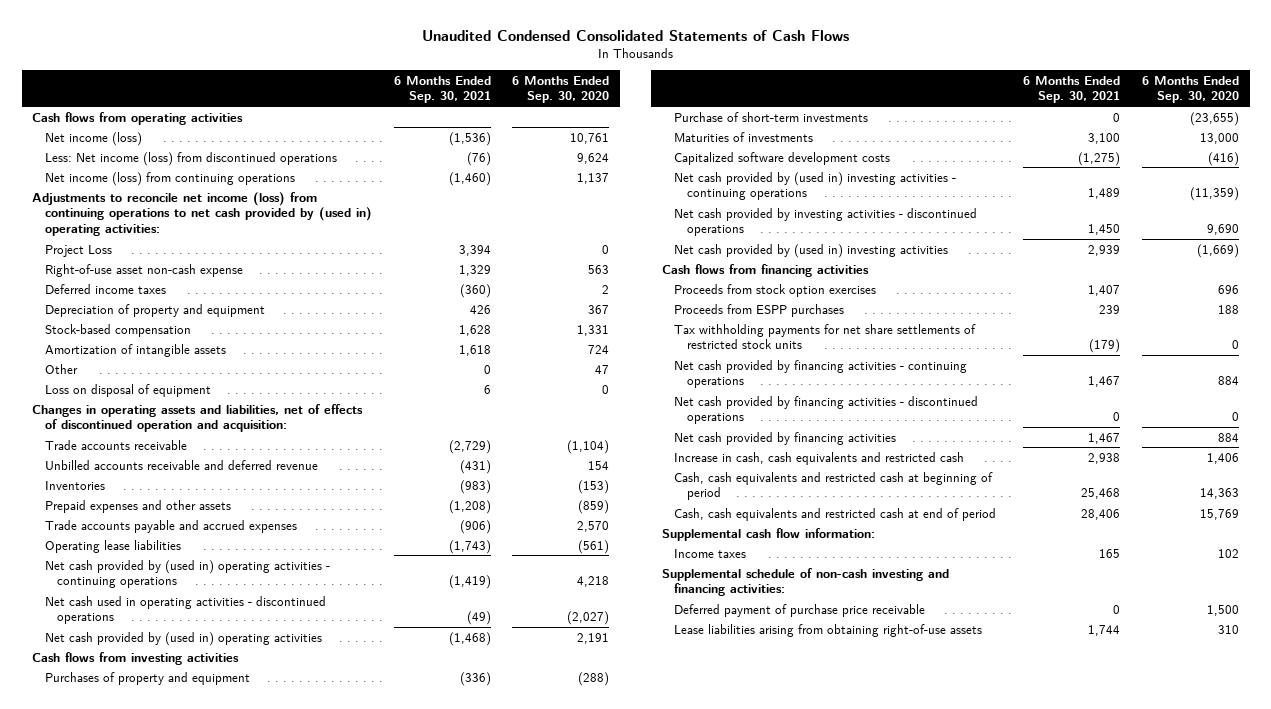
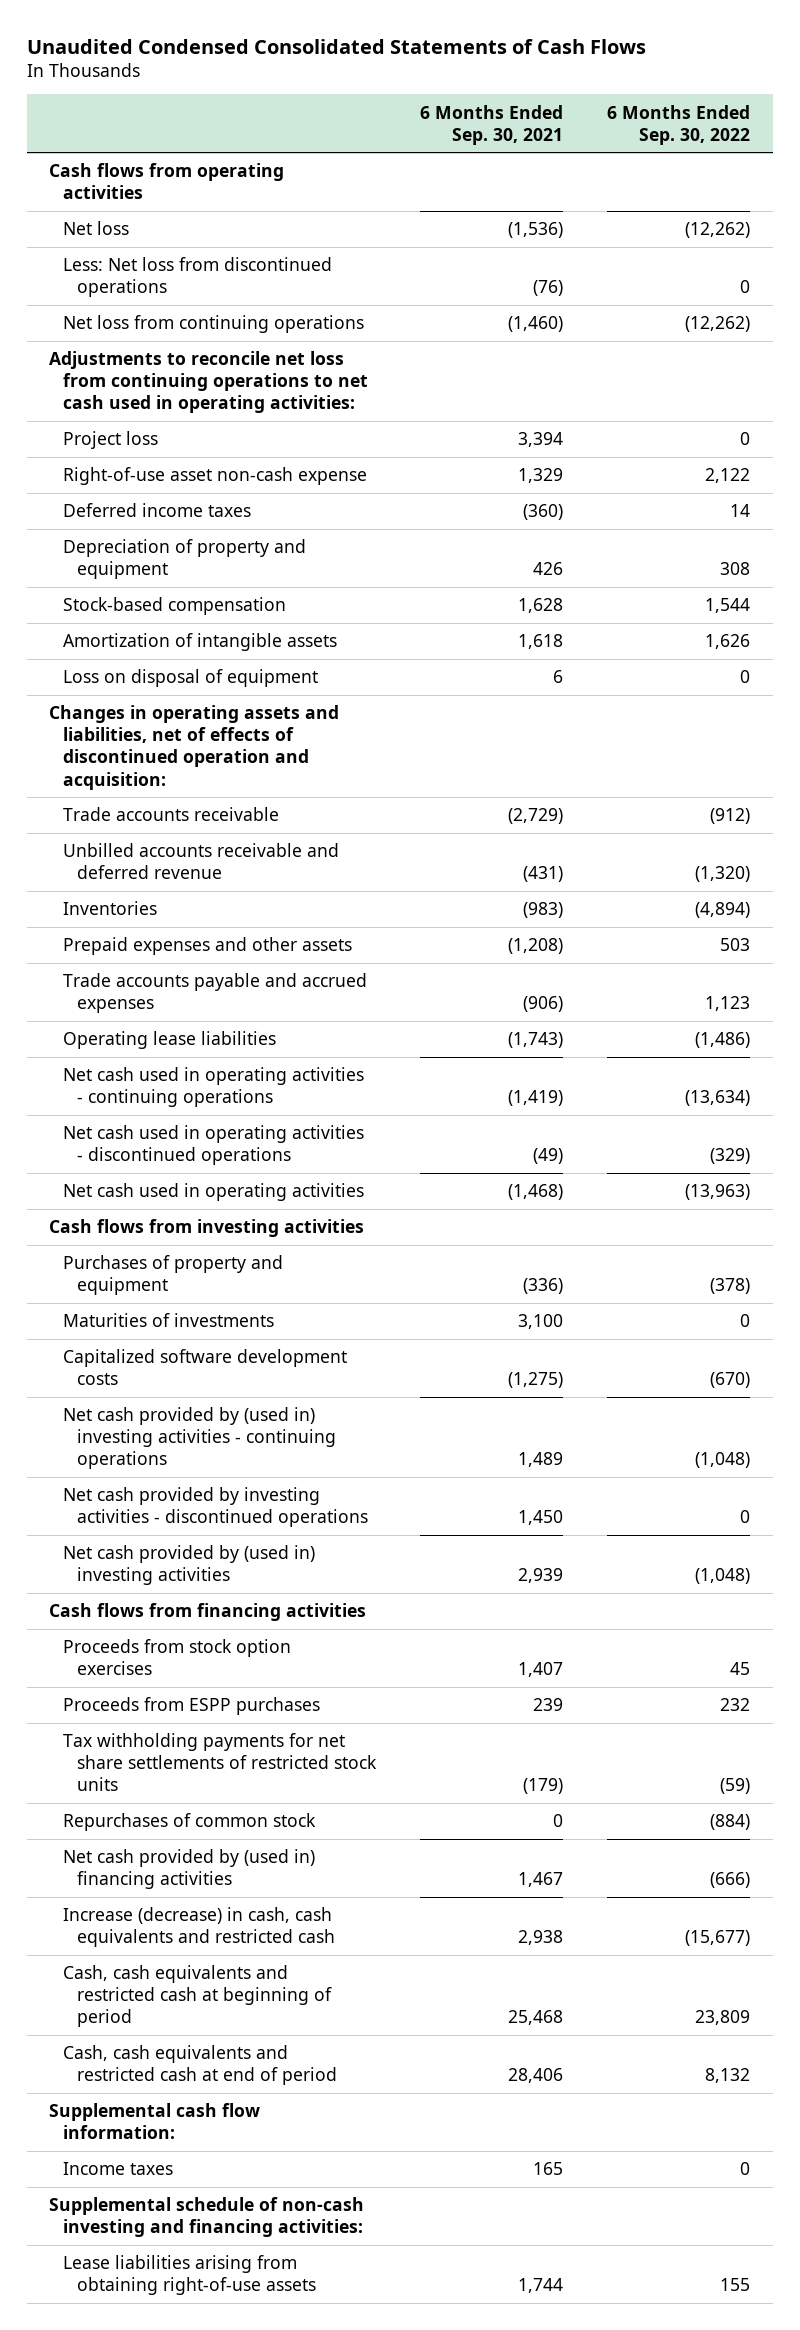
- | 6 Months Ended Sep. 30, 2021 | 6 Months Ended Sep. 30, 2020
+ | 6 Months Ended Sep. 30, 2021 | 6 Months Ended Sep. 30, 2022
- Net income (loss) | (1,536) | 10,761
- Less: Net income (loss) from discontinued operations | (76) | 9,624
- Net income (loss) from continuing operations | (1,460) | 1,137
- Adjustments to reconcile net income (loss) from continuing operations to net cash provided by (used in) operating activities:
- Project Loss | 3,394 | 0
+ Net loss | (1,536) | (12,262)
+ Less: Net loss from discontinued operations | (76) | 0
+ Net loss from continuing operations | (1,460) | (12,262)
+ Adjustments to reconcile net loss from continuing operations to net cash used in operating activities:
+ Project loss | 3,394 | 0
- Other | 0 | 47
- Net cash provided by (used in) operating activities - continuing operations | (1,419) | 4,218
+ Net cash used in operating activities - continuing operations | (1,419) | (13,634)
- Net cash provided by (used in) operating activities | (1,468) | 2,191
+ Net cash used in operating activities | (1,468) | (13,963)
- Purchase of short-term investments | 0 | (23,655)
- Net cash provided by financing activities - continuing operations | 1,467 | 884
- Net cash provided by financing activities - discontinued operations | 0 | 0
- Net cash provided by financing activities | 1,467 | 884
- Increase in cash, cash equivalents and restricted cash | 2,938 | 1,406
+ Repurchases of common stock | 0 | (884)
+ Net cash provided by (used in) financing activities | 1,467 | (666)
+ Increase (decrease) in cash, cash equivalents and restricted cash | 2,938 | (15,677)
- Deferred payment of purchase price receivable | 0 | 1,500

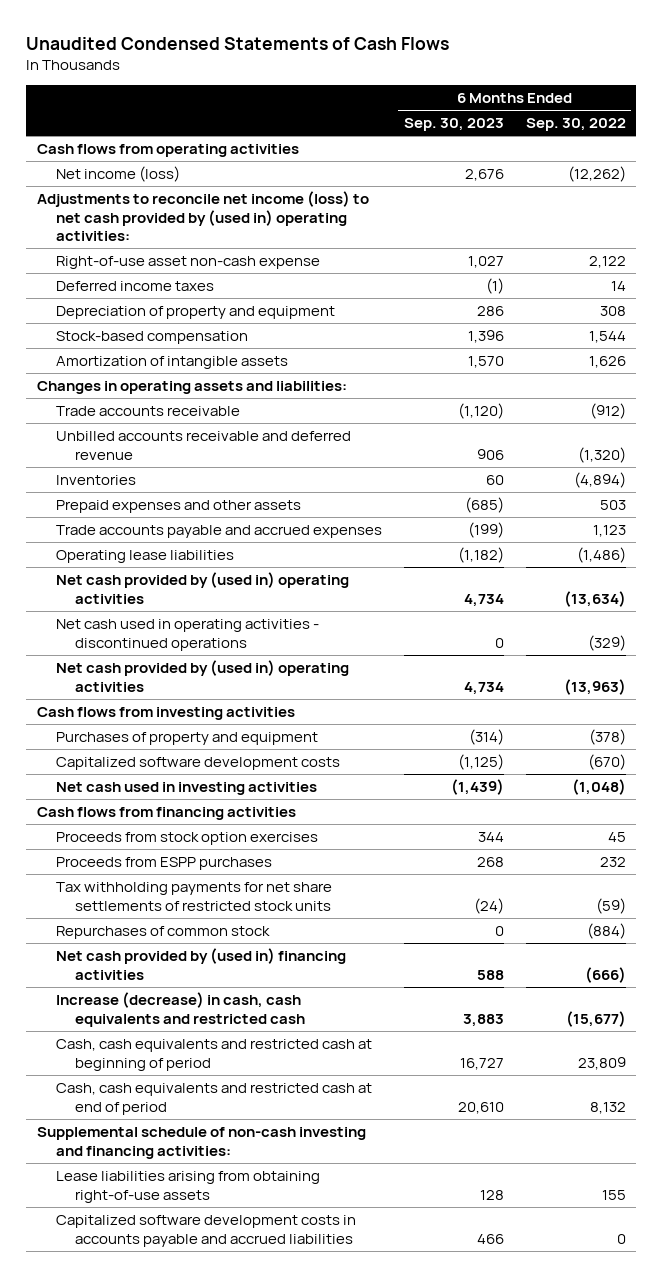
- Unaudited Condensed Consolidated Statements of Cash Flows
+ Unaudited Condensed Statements of Cash Flows
- | 6 Months Ended Sep. 30, 2021 | 6 Months Ended Sep. 30, 2022
+ | 6 Months Ended Sep. 30, 2023 | 6 Months Ended Sep. 30, 2022
- Net loss | (1,536) | (12,262)
- Less: Net loss from discontinued operations | (76) | 0
- Net loss from continuing operations | (1,460) | (12,262)
- Adjustments to reconcile net loss from continuing operations to net cash used in operating activities:
- Project loss | 3,394 | 0
+ Net income (loss) | 2,676 | (12,262)
+ Adjustments to reconcile net income (loss) to net cash provided by (used in) operating activities:
- Loss on disposal of equipment | 6 | 0
- Changes in operating assets and liabilities, net of effects of discontinued operation and acquisition:
+ Changes in operating assets and liabilities:
- Net cash used in operating activities - continuing operations | (1,419) | (13,634)
+ Net cash provided by (used in) operating activities | 4,734 | (13,634)
- Net cash used in operating activities | (1,468) | (13,963)
+ Net cash provided by (used in) operating activities | 4,734 | (13,963)
- Maturities of investments | 3,100 | 0
- Net cash provided by (used in) investing activities - continuing operations | 1,489 | (1,048)
- Net cash provided by investing activities - discontinued operations | 1,450 | 0
- Net cash provided by (used in) investing activities | 2,939 | (1,048)
+ Net cash used in investing activities | (1,439) | (1,048)
- Supplemental cash flow information:
- Income taxes | 165 | 0
+ Capitalized software development costs in accounts payable and accrued liabilities | 466 | 0

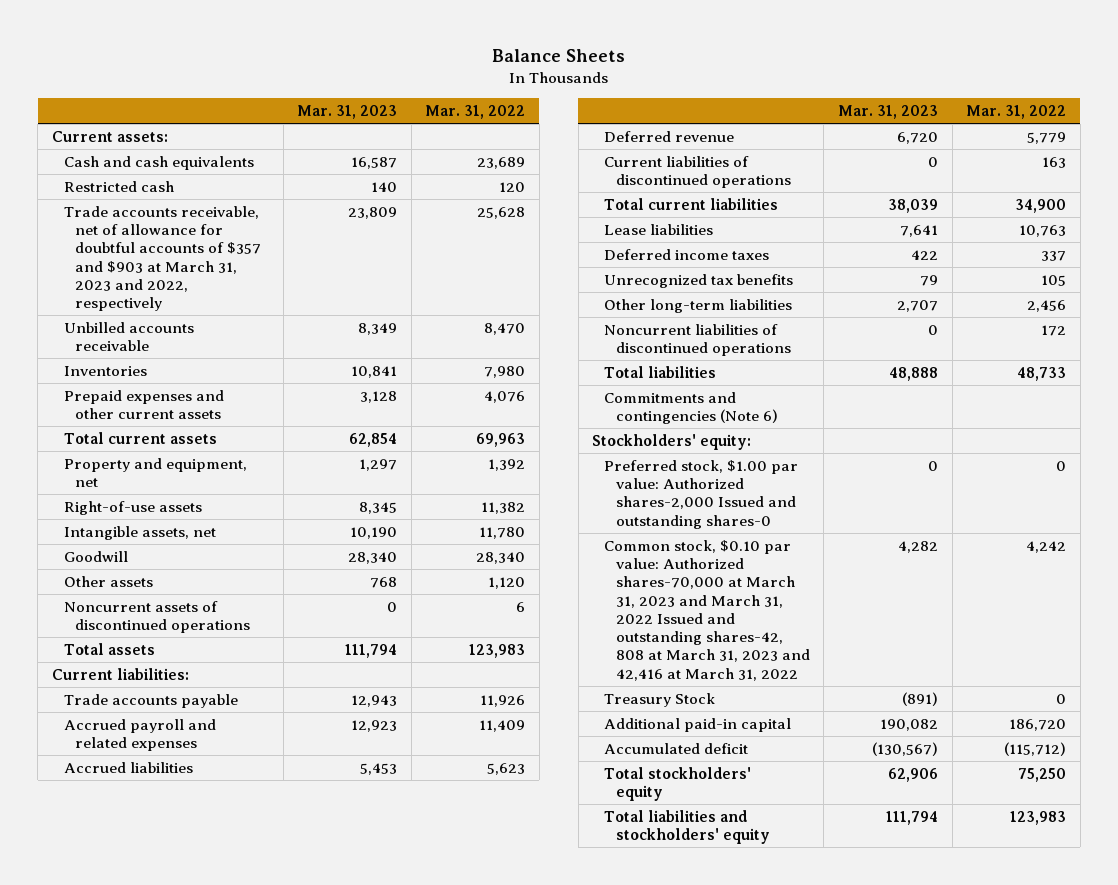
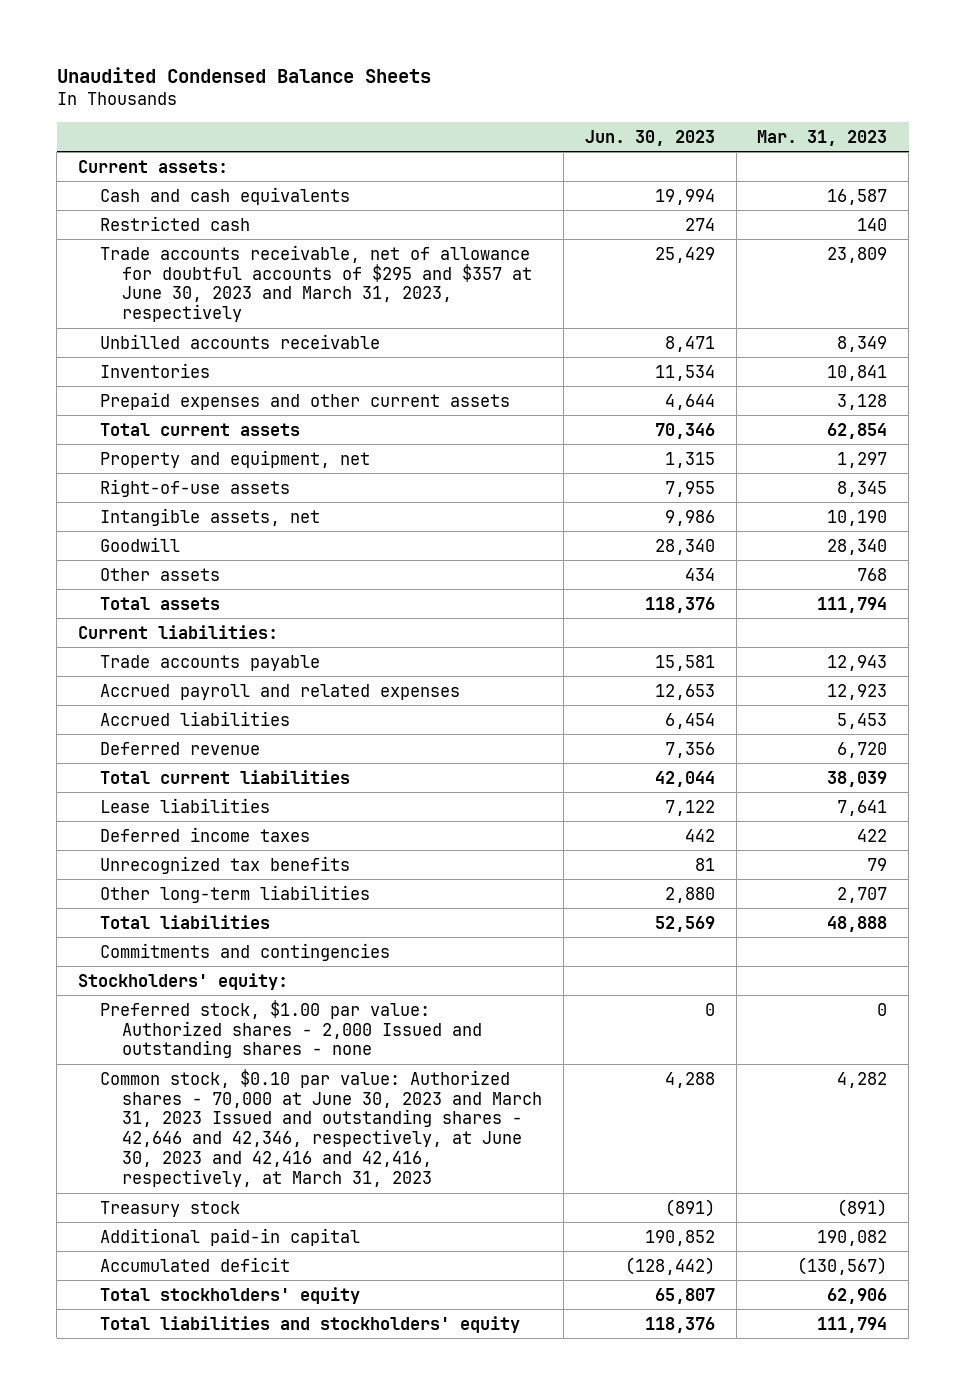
- Balance Sheets
+ Unaudited Condensed Balance Sheets
- | Mar. 31, 2023 | Mar. 31, 2022
+ | Jun. 30, 2023 | Mar. 31, 2023
- Trade accounts receivable, net of allowance for doubtful accounts of $357 and $903 at March 31, 2023 and 2022, respectively | 23,809 | 25,628
+ Trade accounts receivable, net of allowance for doubtful accounts of $295 and $357 at June 30, 2023 and March 31, 2023, respectively | 25,429 | 23,809
- Noncurrent assets of discontinued operations | 0 | 6
- Current liabilities of discontinued operations | 0 | 163
- Noncurrent liabilities of discontinued operations | 0 | 172
- Commitments and contingencies (Note 6)
+ Commitments and contingencies
- Preferred stock, $1.00 par value: Authorized shares-2,000 Issued and outstanding shares-0 | 0 | 0
- Common stock, $0.10 par value: Authorized shares-70,000 at March 31, 2023 and March 31, 2022 Issued and outstanding shares-42, 808 at March 31, 2023 and 42,416 at March 31, 2022 | 4,282 | 4,242
- Treasury Stock | (891) | 0
+ Preferred stock, $1.00 par value: Authorized shares - 2,000 Issued and outstanding shares - none | 0 | 0
+ Common stock, $0.10 par value: Authorized shares - 70,000 at June 30, 2023 and March 31, 2023 Issued and outstanding shares - 42,646 and 42,346, respectively, at June 30, 2023 and 42,416 and 42,416, respectively, at March 31, 2023 | 4,288 | 4,282
+ Treasury stock | (891) | (891)

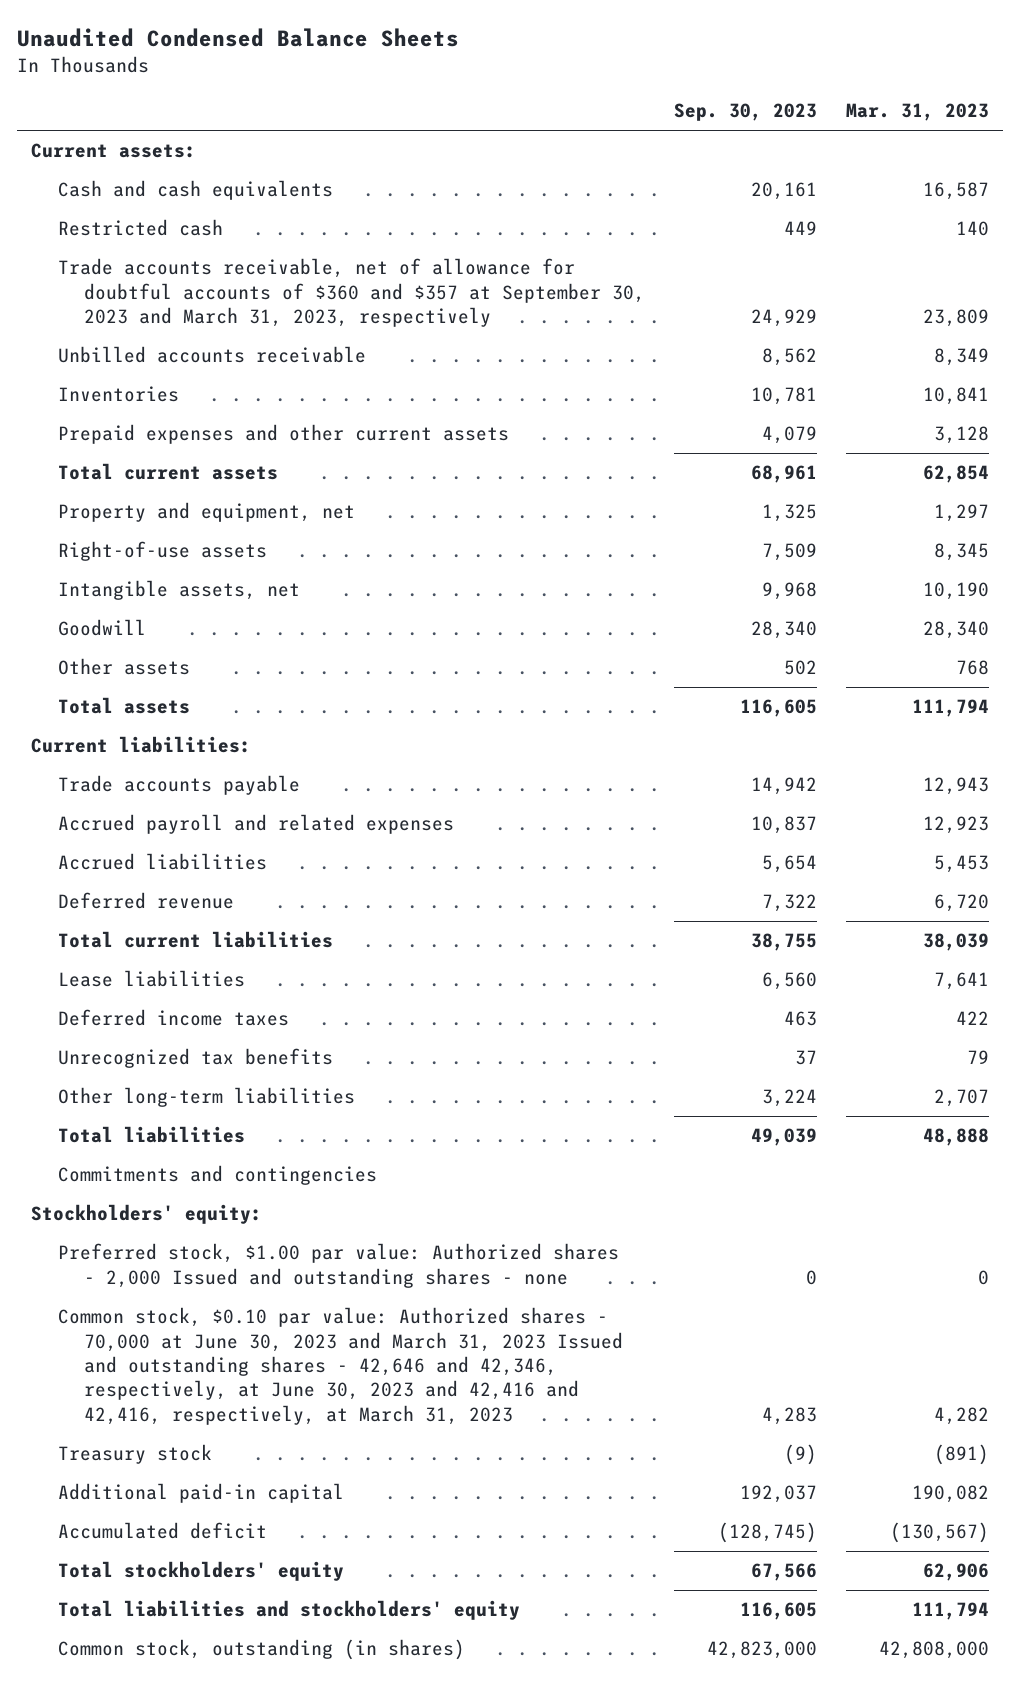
- | Jun. 30, 2023 | Mar. 31, 2023
+ | Sep. 30, 2023 | Mar. 31, 2023
- Trade accounts receivable, net of allowance for doubtful accounts of $295 and $357 at June 30, 2023 and March 31, 2023, respectively | 25,429 | 23,809
+ Trade accounts receivable, net of allowance for doubtful accounts of $360 and $357 at September 30, 2023 and March 31, 2023, respectively | 24,929 | 23,809
+ Common stock, outstanding (in shares) | 42,823,000 | 42,808,000

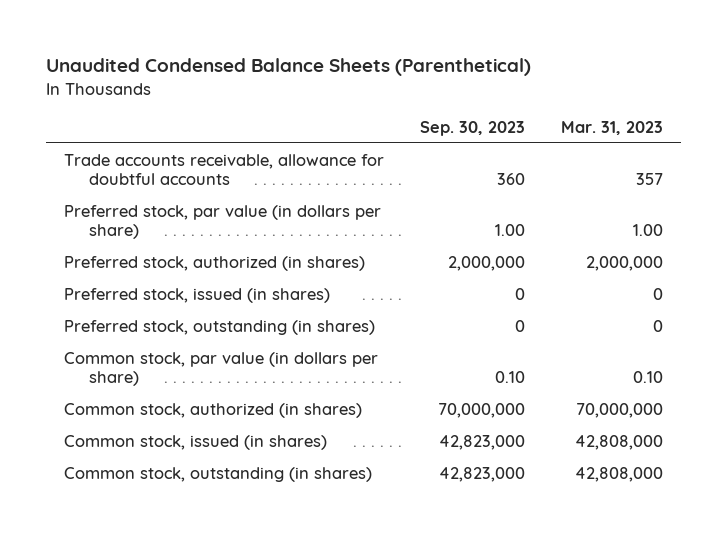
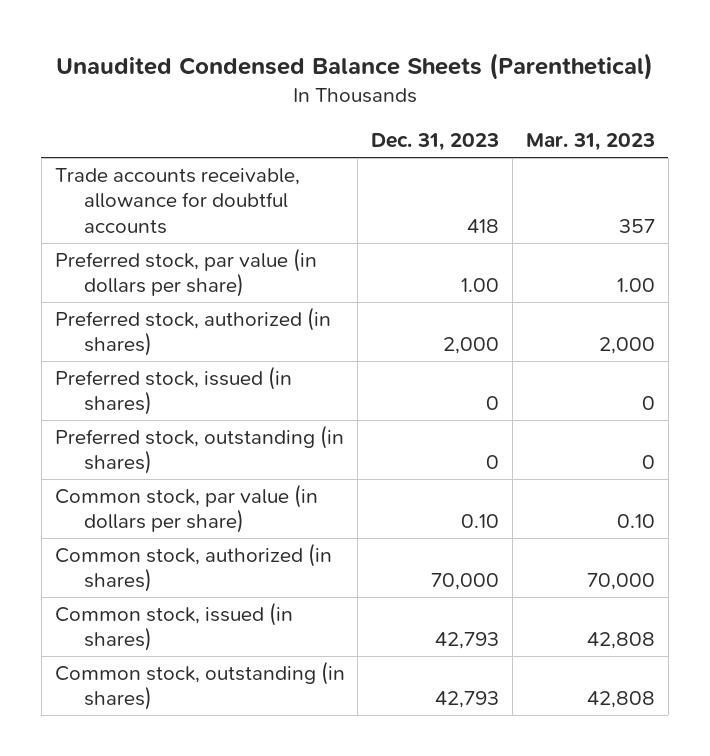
- | Sep. 30, 2023 | Mar. 31, 2023
+ | Dec. 31, 2023 | Mar. 31, 2023
- Preferred stock, authorized (in shares) | 2,000,000 | 2,000,000
+ Preferred stock, authorized (in shares) | 2,000 | 2,000
- Common stock, authorized (in shares) | 70,000,000 | 70,000,000
- Common stock, issued (in shares) | 42,823,000 | 42,808,000
- Common stock, outstanding (in shares) | 42,823,000 | 42,808,000
+ Common stock, authorized (in shares) | 70,000 | 70,000
+ Common stock, issued (in shares) | 42,793 | 42,808
+ Common stock, outstanding (in shares) | 42,793 | 42,808

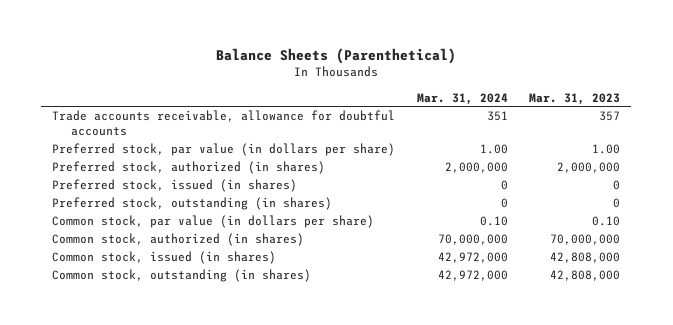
- Unaudited Condensed Balance Sheets (Parenthetical)
+ Balance Sheets (Parenthetical)
- | Dec. 31, 2023 | Mar. 31, 2023
+ | Mar. 31, 2024 | Mar. 31, 2023
- Preferred stock, authorized (in shares) | 2,000 | 2,000
+ Preferred stock, authorized (in shares) | 2,000,000 | 2,000,000
- Common stock, authorized (in shares) | 70,000 | 70,000
- Common stock, issued (in shares) | 42,793 | 42,808
- Common stock, outstanding (in shares) | 42,793 | 42,808
+ Common stock, authorized (in shares) | 70,000,000 | 70,000,000
+ Common stock, issued (in shares) | 42,972,000 | 42,808,000
+ Common stock, outstanding (in shares) | 42,972,000 | 42,808,000

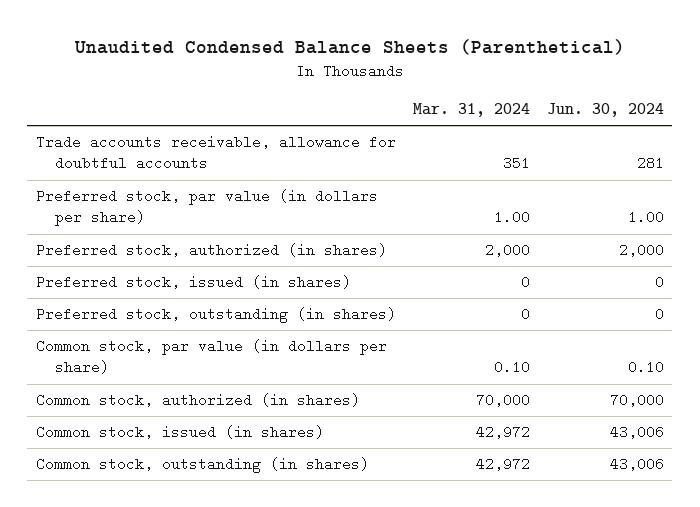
- Balance Sheets (Parenthetical)
+ Unaudited Condensed Balance Sheets (Parenthetical)
- | Mar. 31, 2024 | Mar. 31, 2023
+ | Mar. 31, 2024 | Jun. 30, 2024
- Preferred stock, authorized (in shares) | 2,000,000 | 2,000,000
+ Preferred stock, authorized (in shares) | 2,000 | 2,000
- Common stock, authorized (in shares) | 70,000,000 | 70,000,000
- Common stock, issued (in shares) | 42,972,000 | 42,808,000
- Common stock, outstanding (in shares) | 42,972,000 | 42,808,000
+ Common stock, authorized (in shares) | 70,000 | 70,000
+ Common stock, issued (in shares) | 42,972 | 43,006
+ Common stock, outstanding (in shares) | 42,972 | 43,006

